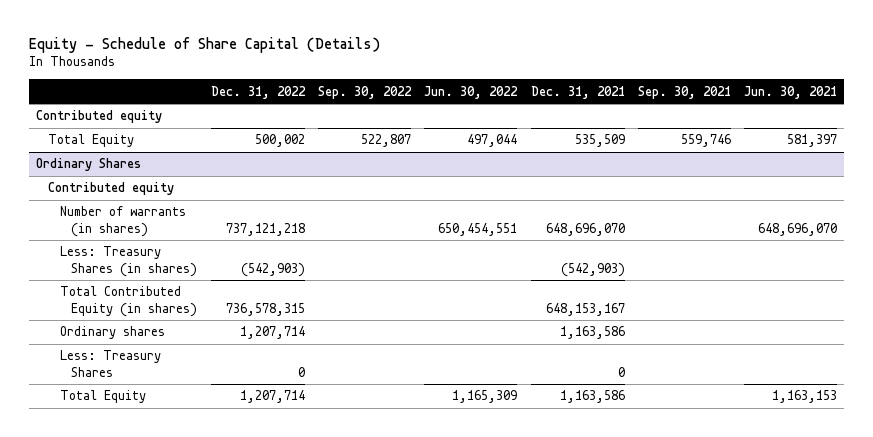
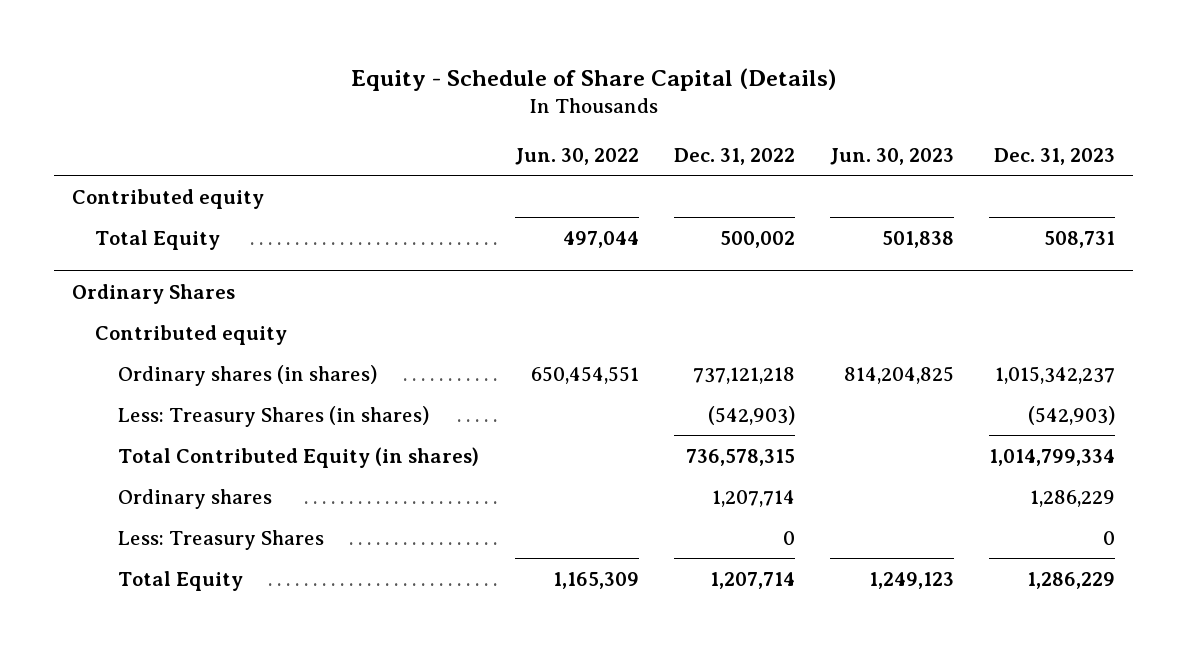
- | Dec. 31, 2022 | Sep. 30, 2022 | Jun. 30, 2022 | Dec. 31, 2021 | Sep. 30, 2021 | Jun. 30, 2021
+ | Jun. 30, 2022 | Dec. 31, 2022 | Jun. 30, 2023 | Dec. 31, 2023
@ Ordinary Shares
- Number of warrants (in shares) | 737,121,218 | | 650,454,551 | 648,696,070 | | 648,696,070
+ Ordinary shares (in shares) | 650,454,551 | 737,121,218 | 814,204,825 | 1,015,342,237

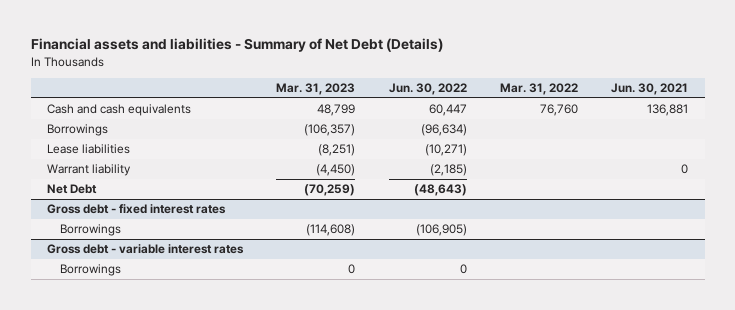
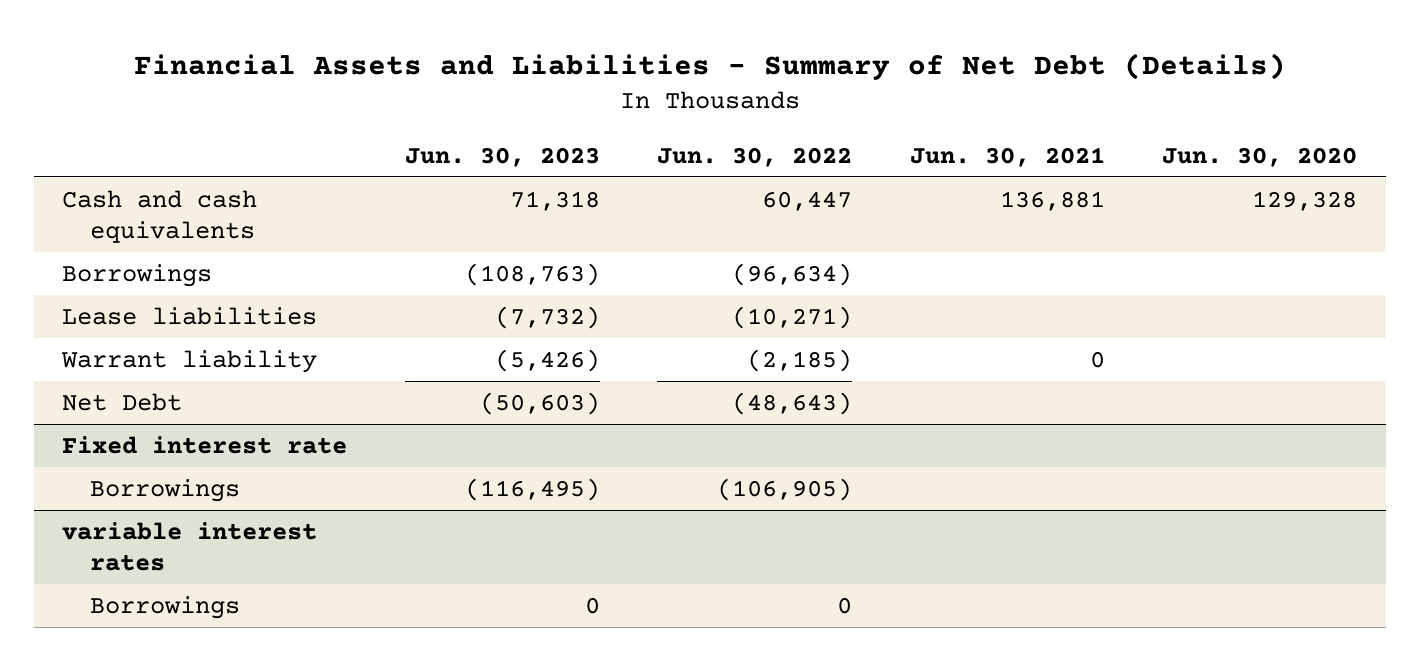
- Financial assets and liabilities - Summary of Net Debt (Details)
+ Financial Assets and Liabilities - Summary of Net Debt (Details)
- | Mar. 31, 2023 | Jun. 30, 2022 | Mar. 31, 2022 | Jun. 30, 2021
+ | Jun. 30, 2023 | Jun. 30, 2022 | Jun. 30, 2021 | Jun. 30, 2020
- Gross debt - fixed interest rates
+ Fixed interest rate
- Gross debt - variable interest rates
+ variable interest rates

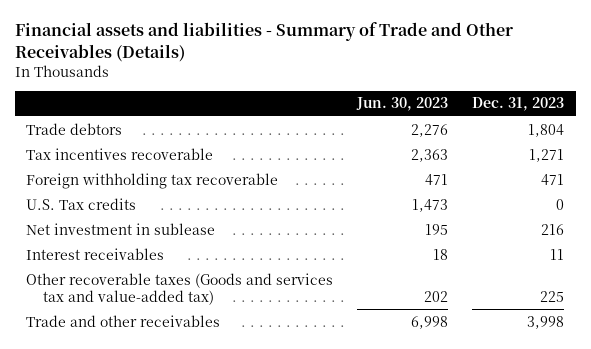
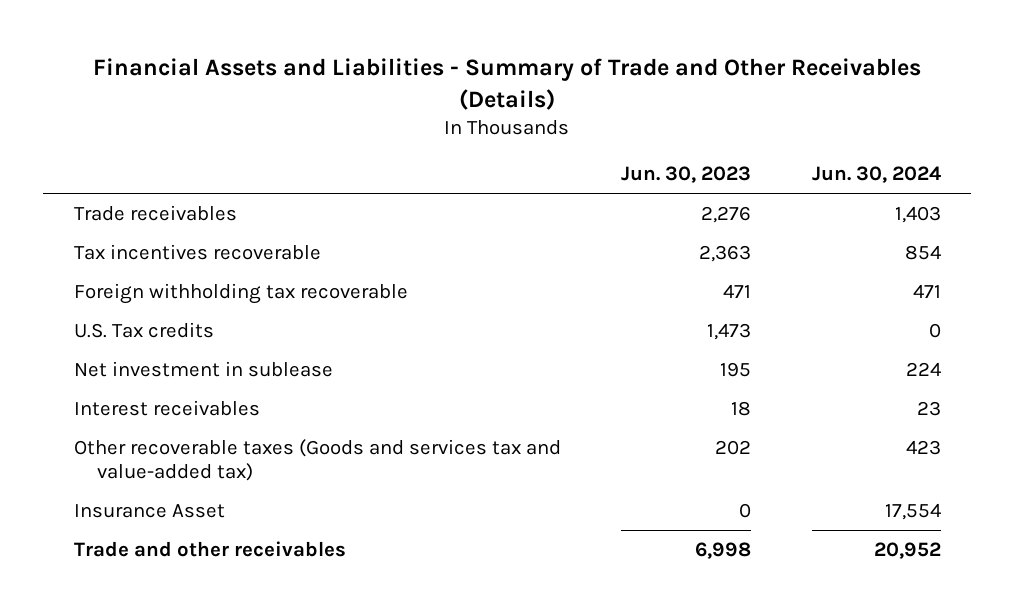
- Financial assets and liabilities - Summary of Trade and Other Receivables (Details)
+ Financial Assets and Liabilities - Summary of Trade and Other Receivables (Details)
- | Jun. 30, 2023 | Dec. 31, 2023
+ | Jun. 30, 2023 | Jun. 30, 2024
- Trade debtors | 2,276 | 1,804
+ Trade receivables | 2,276 | 1,403
+ Insurance Asset | 0 | 17,554

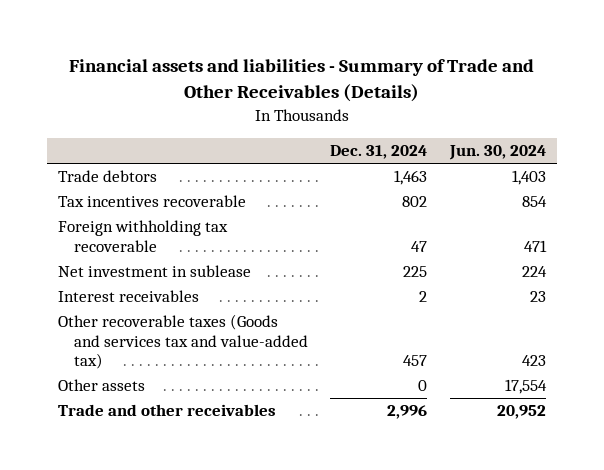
- Financial Assets and Liabilities - Summary of Trade and Other Receivables (Details)
+ Financial assets and liabilities - Summary of Trade and Other Receivables (Details)
- | Jun. 30, 2023 | Jun. 30, 2024
+ | Dec. 31, 2024 | Jun. 30, 2024
- Trade receivables | 2,276 | 1,403
+ Trade debtors | 1,463 | 1,403
- U.S. Tax credits | 1,473 | 0
- Insurance Asset | 0 | 17,554
+ Other assets | 0 | 17,554

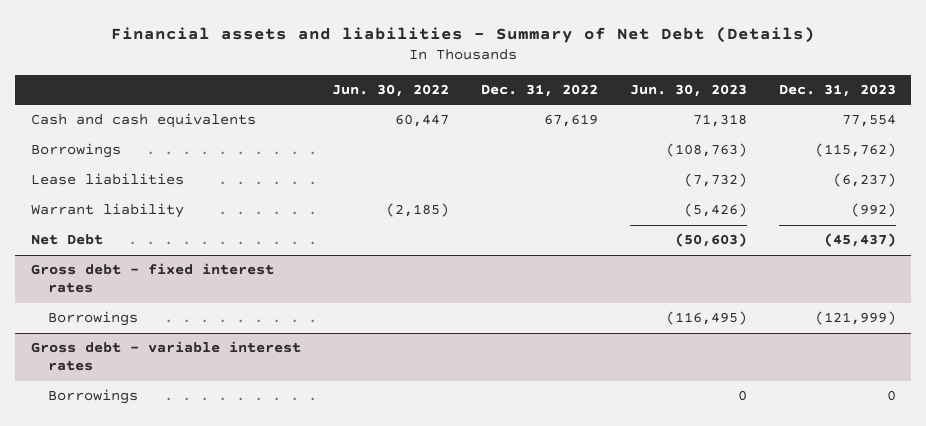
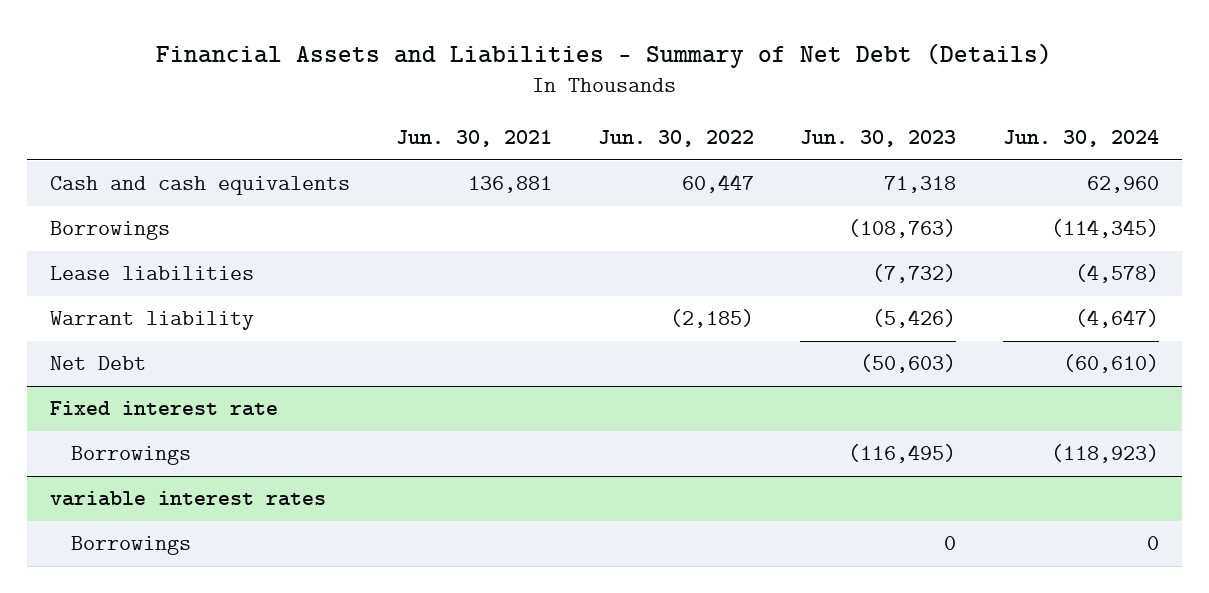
- Financial assets and liabilities - Summary of Net Debt (Details)
+ Financial Assets and Liabilities - Summary of Net Debt (Details)
- | Jun. 30, 2022 | Dec. 31, 2022 | Jun. 30, 2023 | Dec. 31, 2023
+ | Jun. 30, 2021 | Jun. 30, 2022 | Jun. 30, 2023 | Jun. 30, 2024
- Gross debt - fixed interest rates
+ Fixed interest rate
- Gross debt - variable interest rates
+ variable interest rates

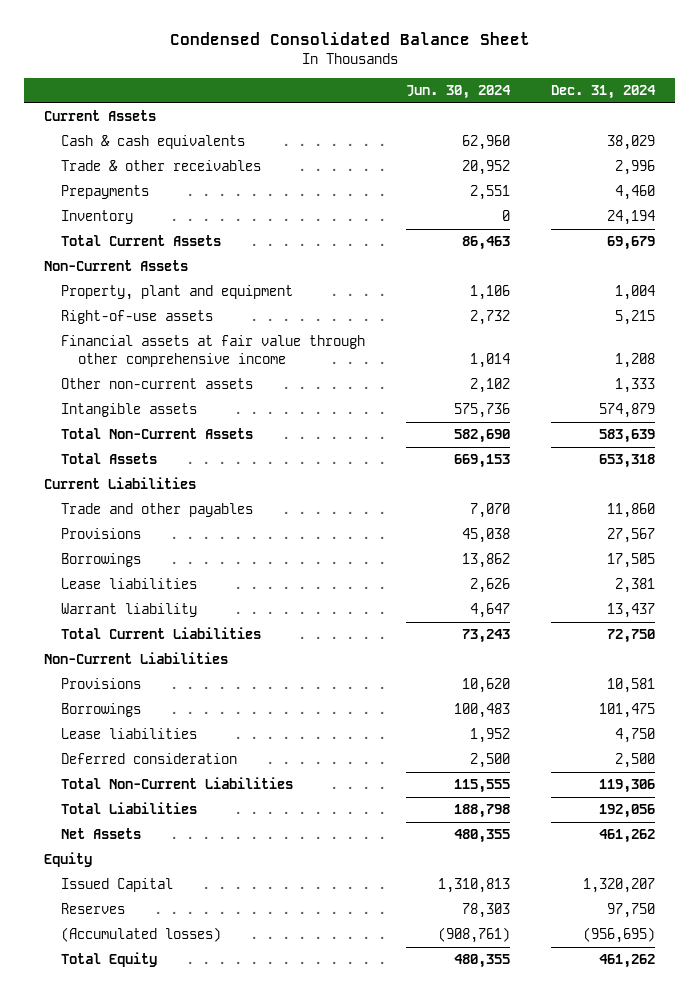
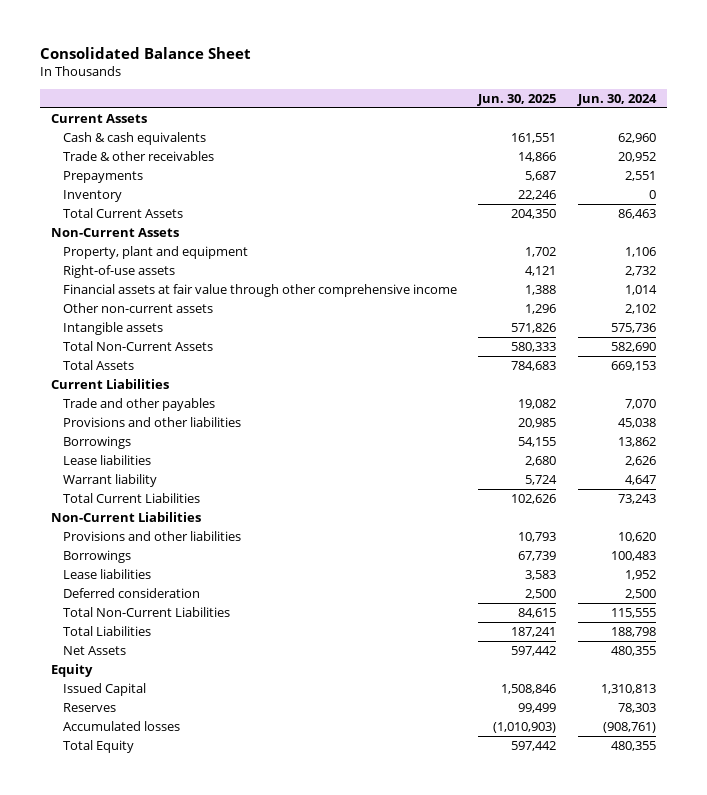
- Condensed Consolidated Balance Sheet
+ Consolidated Balance Sheet
- | Jun. 30, 2024 | Dec. 31, 2024
+ | Jun. 30, 2025 | Jun. 30, 2024
- Provisions | 45,038 | 27,567
+ Provisions and other liabilities | 20,985 | 45,038
- Provisions | 10,620 | 10,581
+ Provisions and other liabilities | 10,793 | 10,620
- (Accumulated losses) | (908,761) | (956,695)
+ Accumulated losses | (1,010,903) | (908,761)

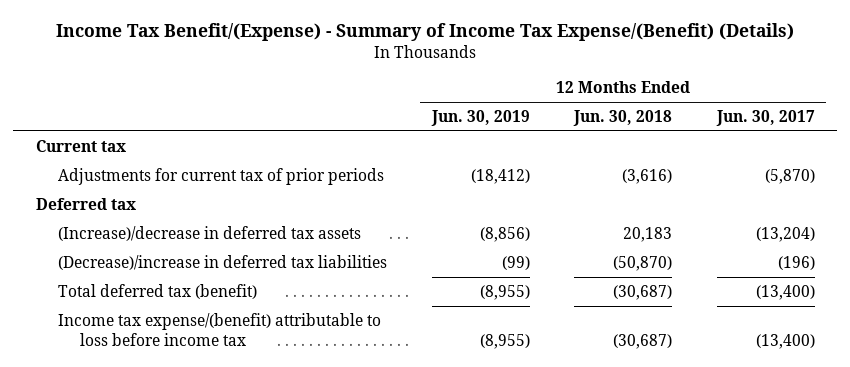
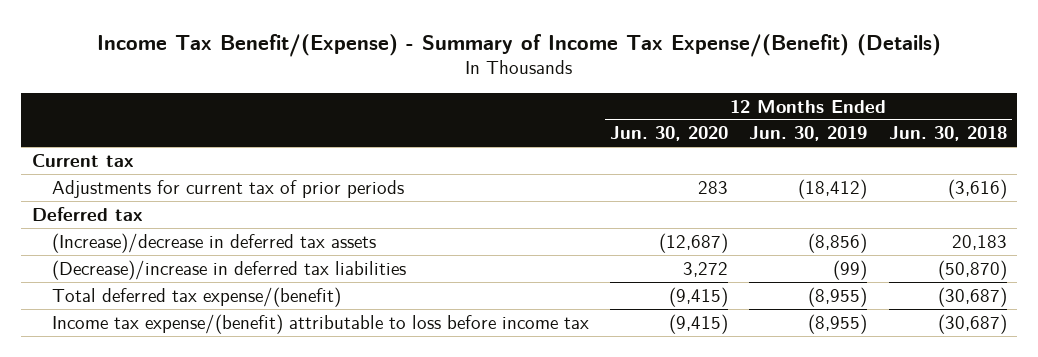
- | 12 Months Ended Jun. 30, 2019 | 12 Months Ended Jun. 30, 2018 | 12 Months Ended Jun. 30, 2017
+ | 12 Months Ended Jun. 30, 2020 | 12 Months Ended Jun. 30, 2019 | 12 Months Ended Jun. 30, 2018
- Total deferred tax (benefit) | (8,955) | (30,687) | (13,400)
+ Total deferred tax expense/(benefit) | (9,415) | (8,955) | (30,687)

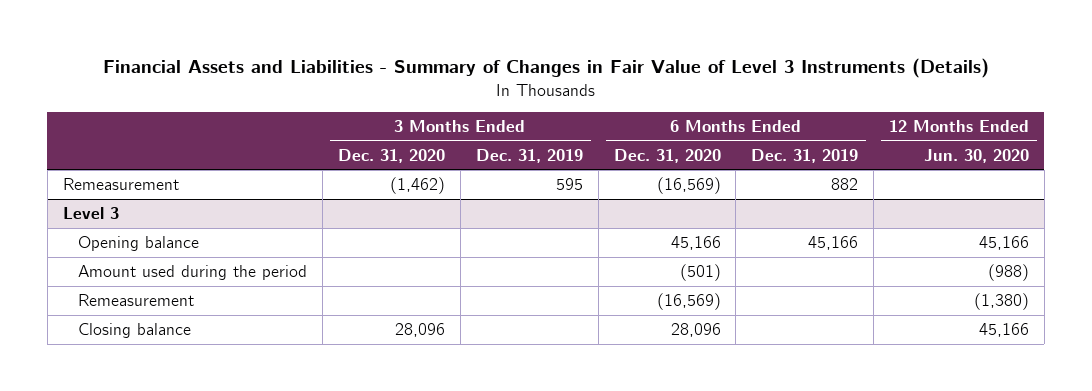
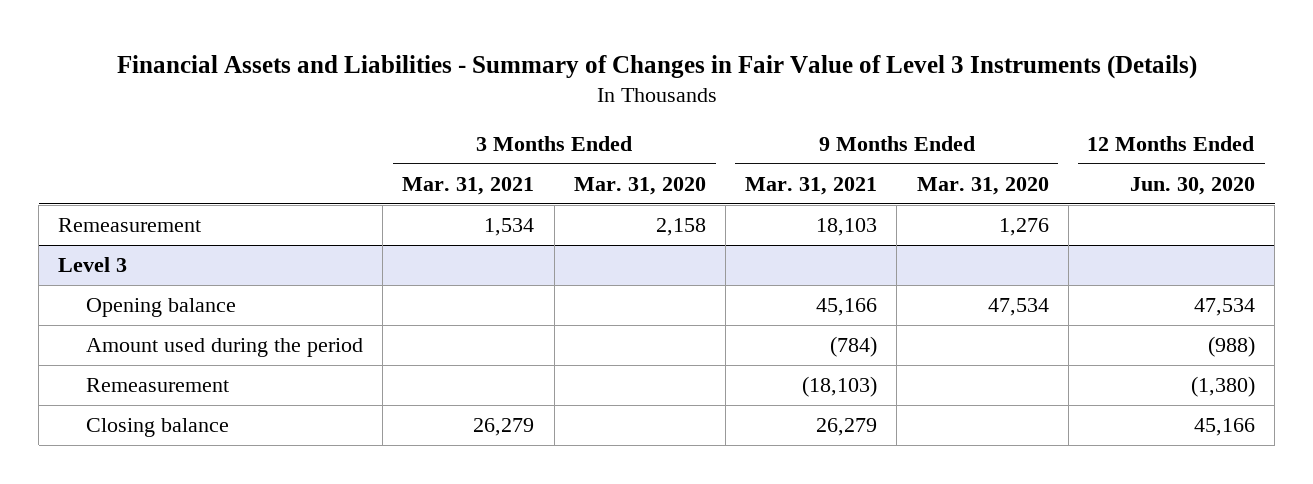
- | 3 Months Ended Dec. 31, 2020 | 3 Months Ended Dec. 31, 2019 | 6 Months Ended Dec. 31, 2020 | 6 Months Ended Dec. 31, 2019 | 12 Months Ended Jun. 30, 2020
+ | 3 Months Ended Mar. 31, 2021 | 3 Months Ended Mar. 31, 2020 | 9 Months Ended Mar. 31, 2021 | 9 Months Ended Mar. 31, 2020 | 12 Months Ended Jun. 30, 2020
@ Level 3
- Opening balance | | | 45,166 | 45,166 | 45,166
+ Opening balance | | | 45,166 | 47,534 | 47,534

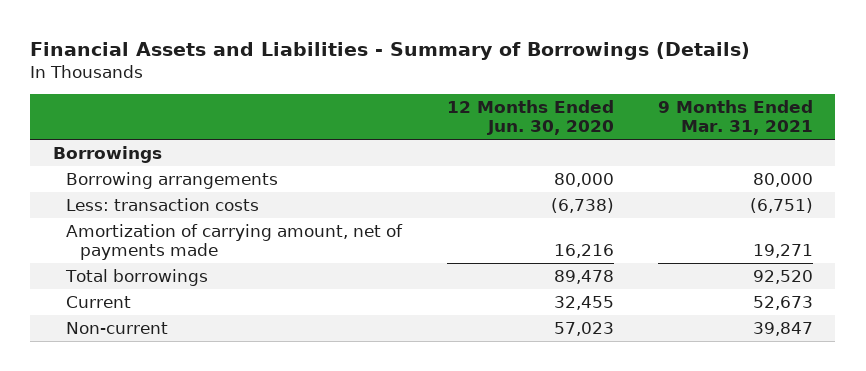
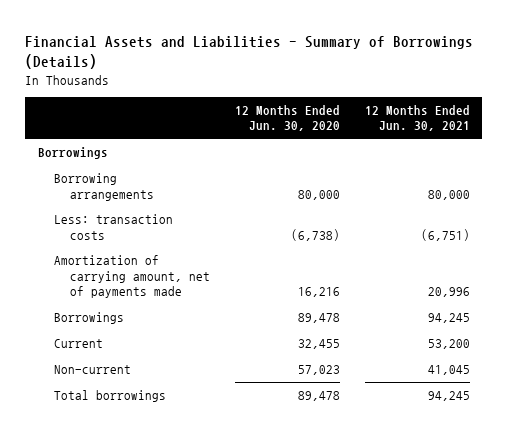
- | 12 Months Ended Jun. 30, 2020 | 9 Months Ended Mar. 31, 2021
+ | 12 Months Ended Jun. 30, 2020 | 12 Months Ended Jun. 30, 2021
+ Borrowings | 89,478 | 94,245
moved down: Total borrowings | 89,478 | 94,245

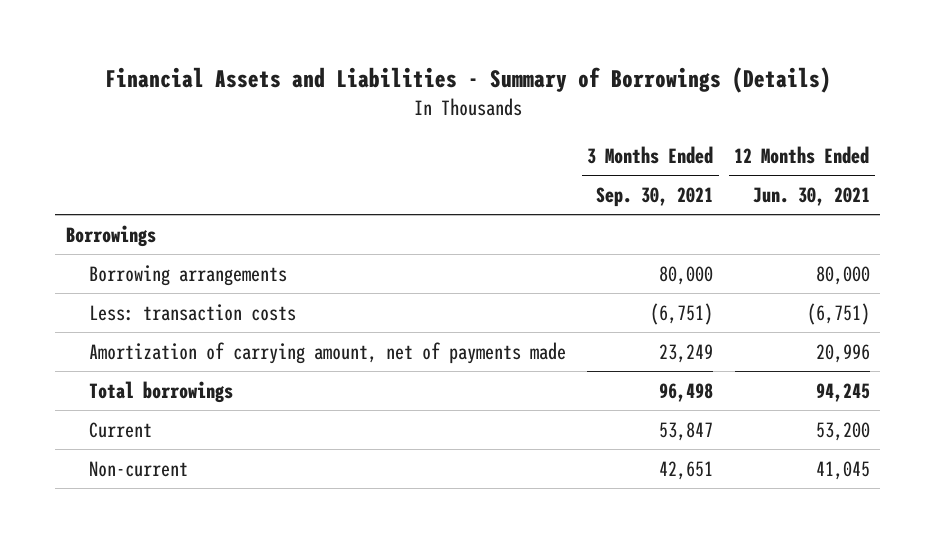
- | 12 Months Ended Jun. 30, 2020 | 12 Months Ended Jun. 30, 2021
+ | 3 Months Ended Sep. 30, 2021 | 12 Months Ended Jun. 30, 2021
- Borrowings | 89,478 | 94,245
moved up: Total borrowings | 96,498 | 94,245

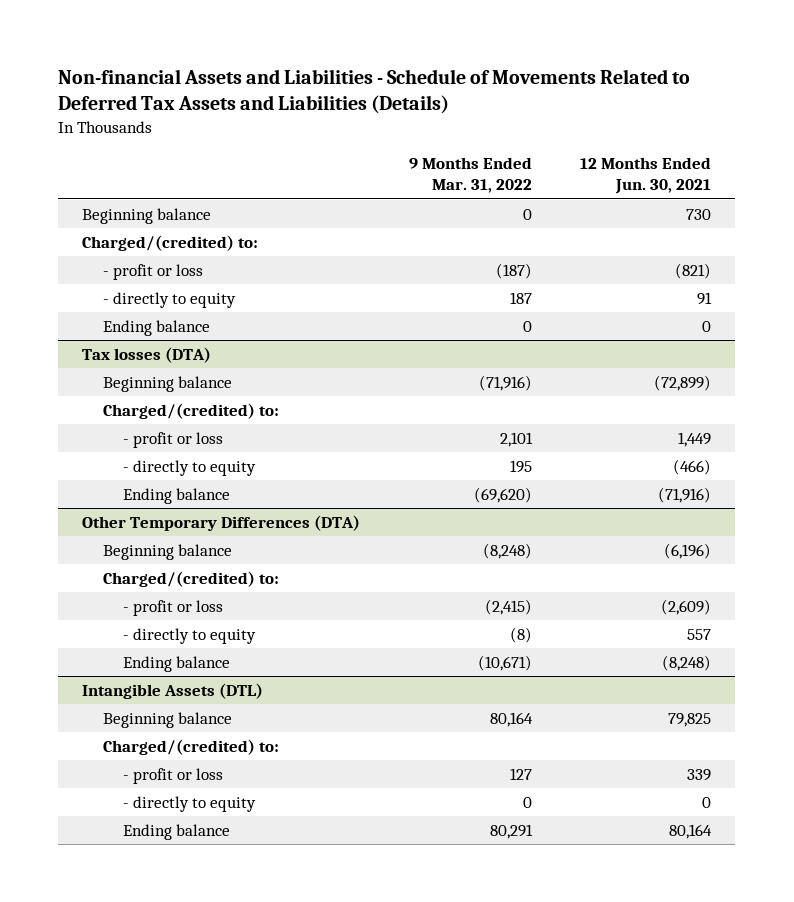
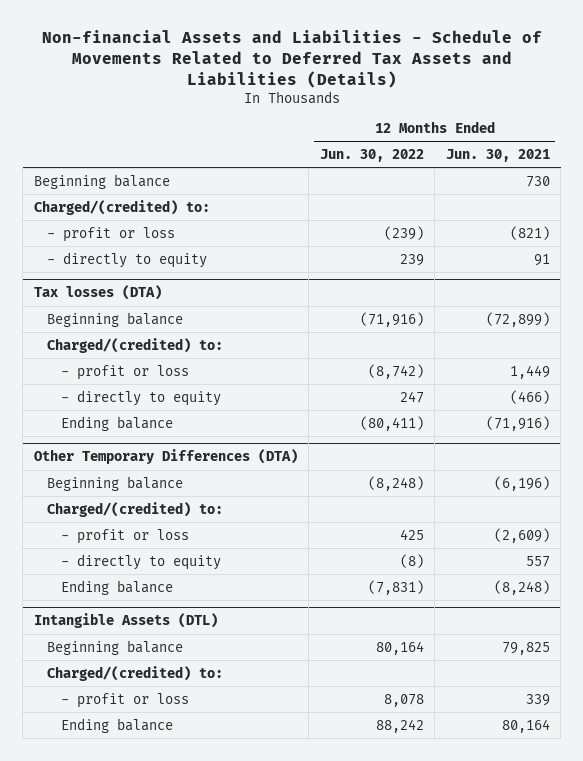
- | 9 Months Ended Mar. 31, 2022 | 12 Months Ended Jun. 30, 2021
+ | 12 Months Ended Jun. 30, 2022 | 12 Months Ended Jun. 30, 2021
- Ending balance | 0 | 0
@ Intangible Assets (DTL)
- - directly to equity | 0 | 0

